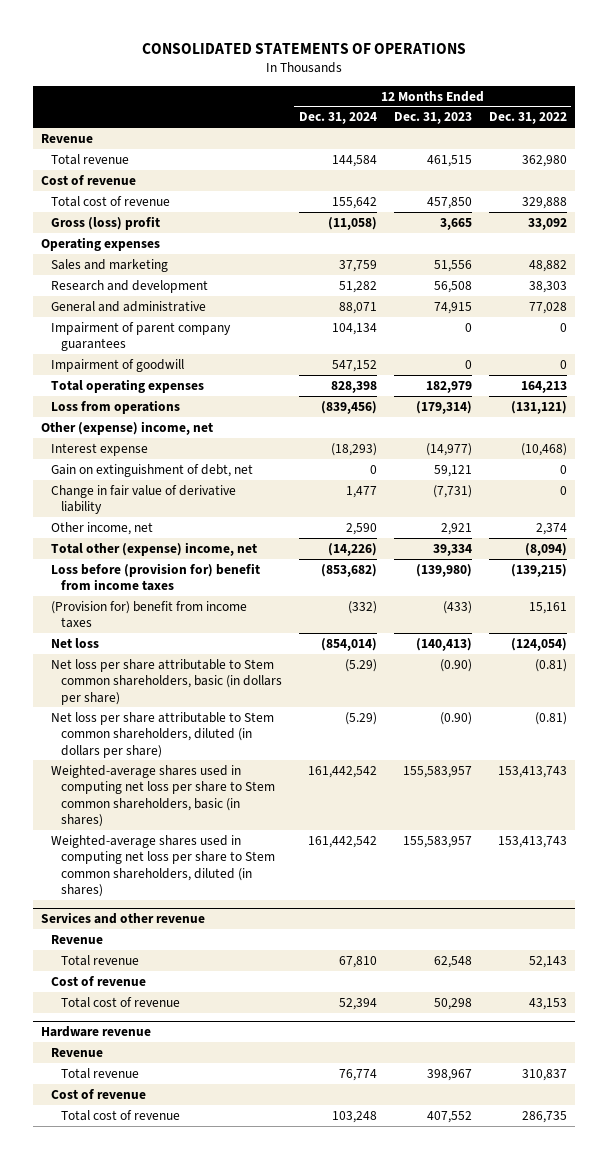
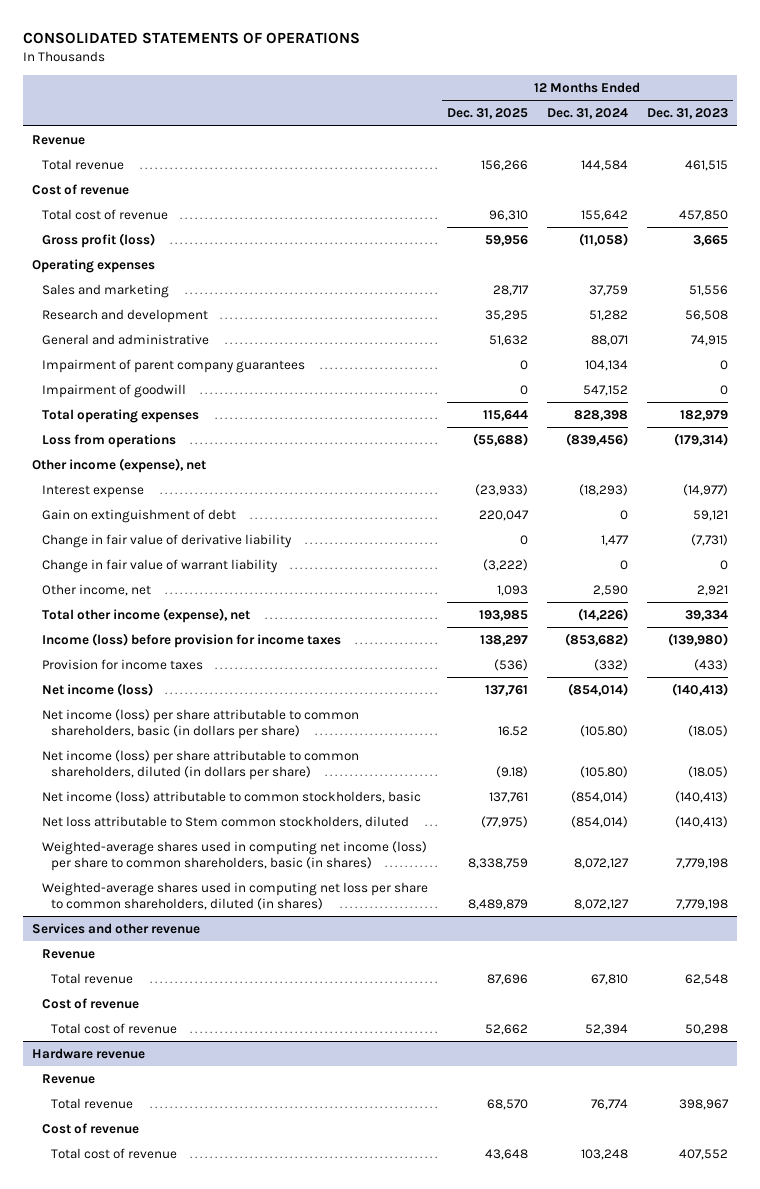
- | 12 Months Ended Dec. 31, 2024 | 12 Months Ended Dec. 31, 2023 | 12 Months Ended Dec. 31, 2022
+ | 12 Months Ended Dec. 31, 2025 | 12 Months Ended Dec. 31, 2024 | 12 Months Ended Dec. 31, 2023
- Gross (loss) profit | (11,058) | 3,665 | 33,092
+ Gross profit (loss) | 59,956 | (11,058) | 3,665
- Other (expense) income, net
+ Other income (expense), net
- Gain on extinguishment of debt, net | 0 | 59,121 | 0
+ Gain on extinguishment of debt | 220,047 | 0 | 59,121
+ Change in fair value of warrant liability | (3,222) | 0 | 0
- Total other (expense) income, net | (14,226) | 39,334 | (8,094)
- Loss before (provision for) benefit from income taxes | (853,682) | (139,980) | (139,215)
- (Provision for) benefit from income taxes | (332) | (433) | 15,161
- Net loss | (854,014) | (140,413) | (124,054)
- Net loss per share attributable to Stem common shareholders, basic (in dollars per share) | (5.29) | (0.90) | (0.81)
- Net loss per share attributable to Stem common shareholders, diluted (in dollars per share) | (5.29) | (0.90) | (0.81)
- Weighted-average shares used in computing net loss per share to Stem common shareholders, basic (in shares) | 161,442,542 | 155,583,957 | 153,413,743
- Weighted-average shares used in computing net loss per share to Stem common shareholders, diluted (in shares) | 161,442,542 | 155,583,957 | 153,413,743
+ Total other income (expense), net | 193,985 | (14,226) | 39,334
+ Income (loss) before provision for income taxes | 138,297 | (853,682) | (139,980)
+ Provision for income taxes | (536) | (332) | (433)
+ Net income (loss) | 137,761 | (854,014) | (140,413)
+ Net income (loss) per share attributable to common shareholders, basic (in dollars per share) | 16.52 | (105.80) | (18.05)
+ Net income (loss) per share attributable to common shareholders, diluted (in dollars per share) | (9.18) | (105.80) | (18.05)
+ Net income (loss) attributable to common stockholders, basic | 137,761 | (854,014) | (140,413)
+ Net loss attributable to Stem common stockholders, diluted | (77,975) | (854,014) | (140,413)
+ Weighted-average shares used in computing net income (loss) per share to common shareholders, basic (in shares) | 8,338,759 | 8,072,127 | 7,779,198
+ Weighted-average shares used in computing net loss per share to common shareholders, diluted (in shares) | 8,489,879 | 8,072,127 | 7,779,198

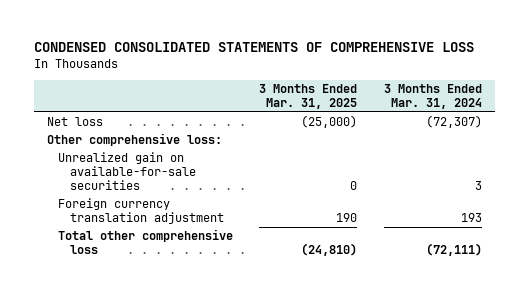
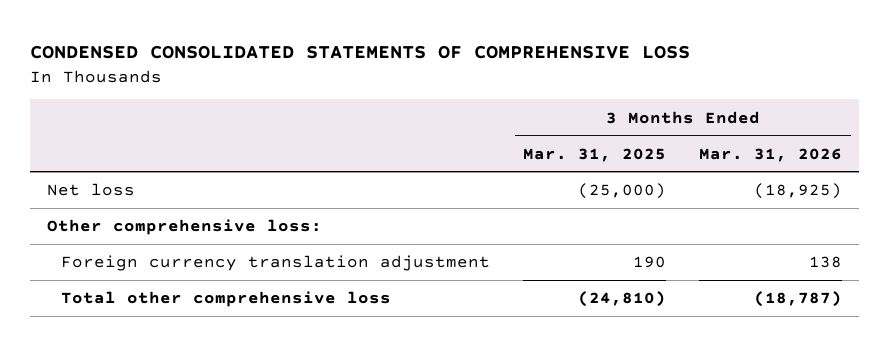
- | 3 Months Ended Mar. 31, 2025 | 3 Months Ended Mar. 31, 2024
+ | 3 Months Ended Mar. 31, 2025 | 3 Months Ended Mar. 31, 2026
- Unrealized gain on available-for-sale securities | 0 | 3

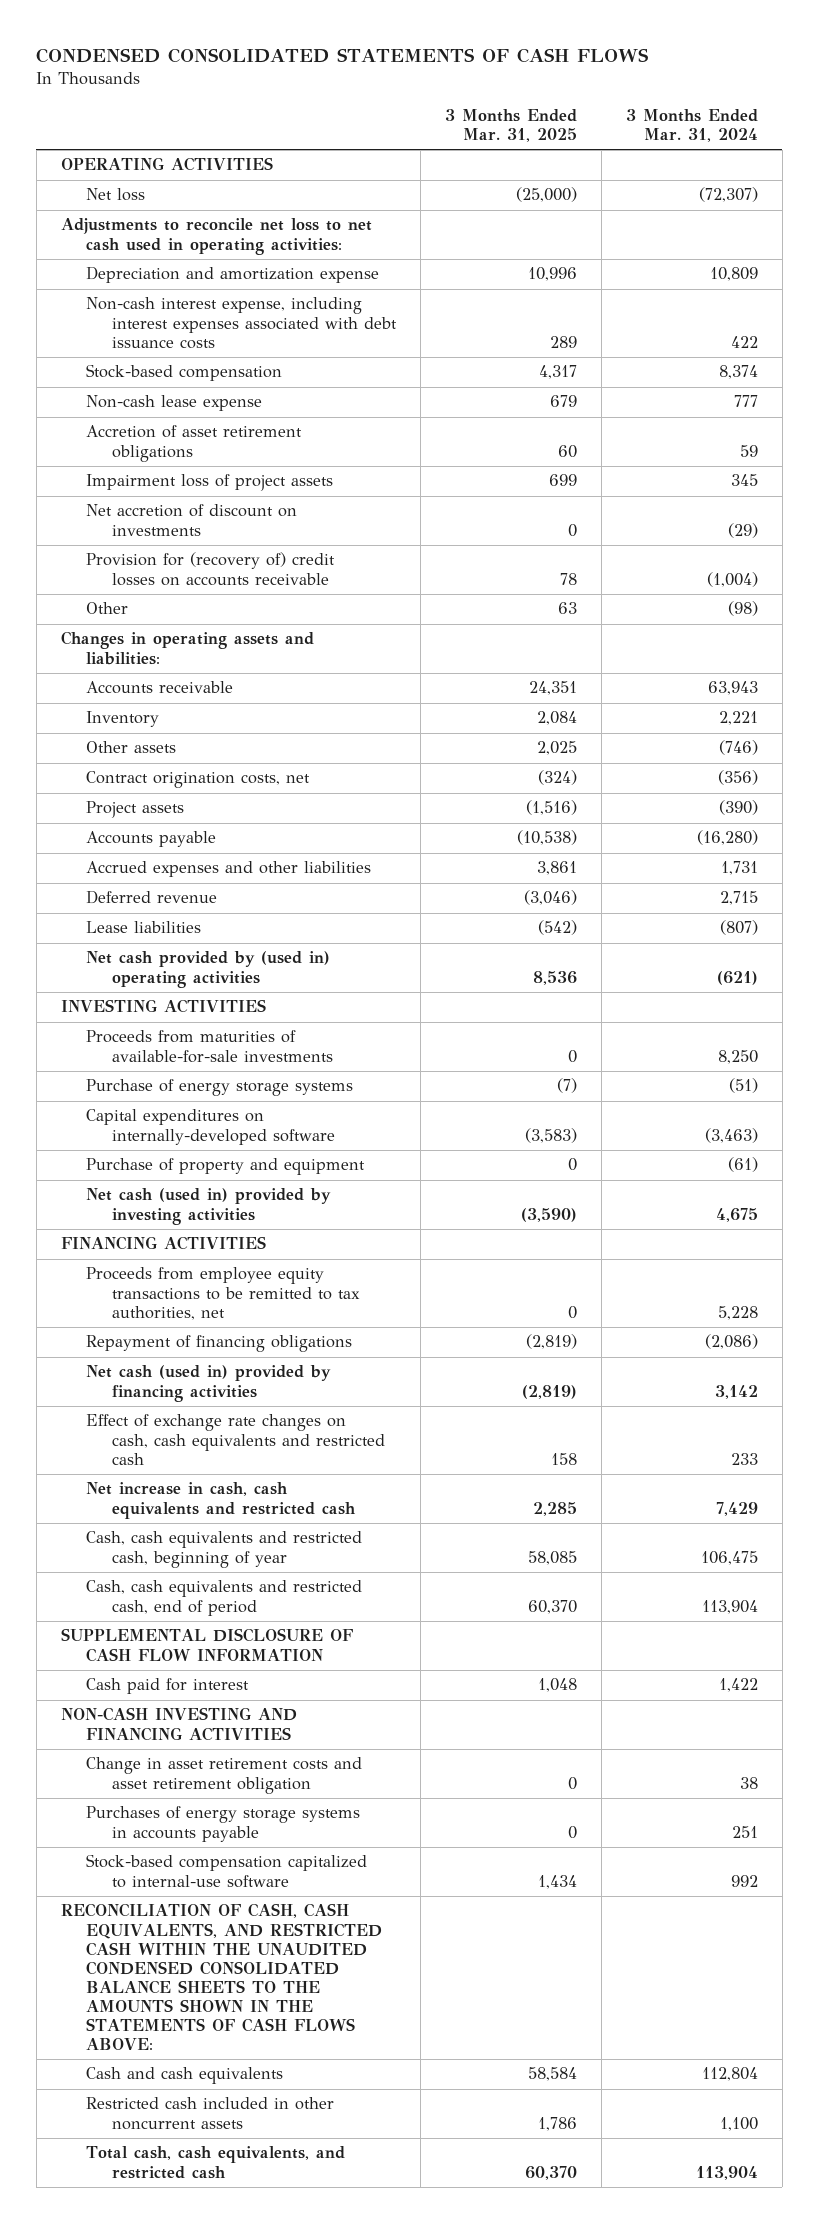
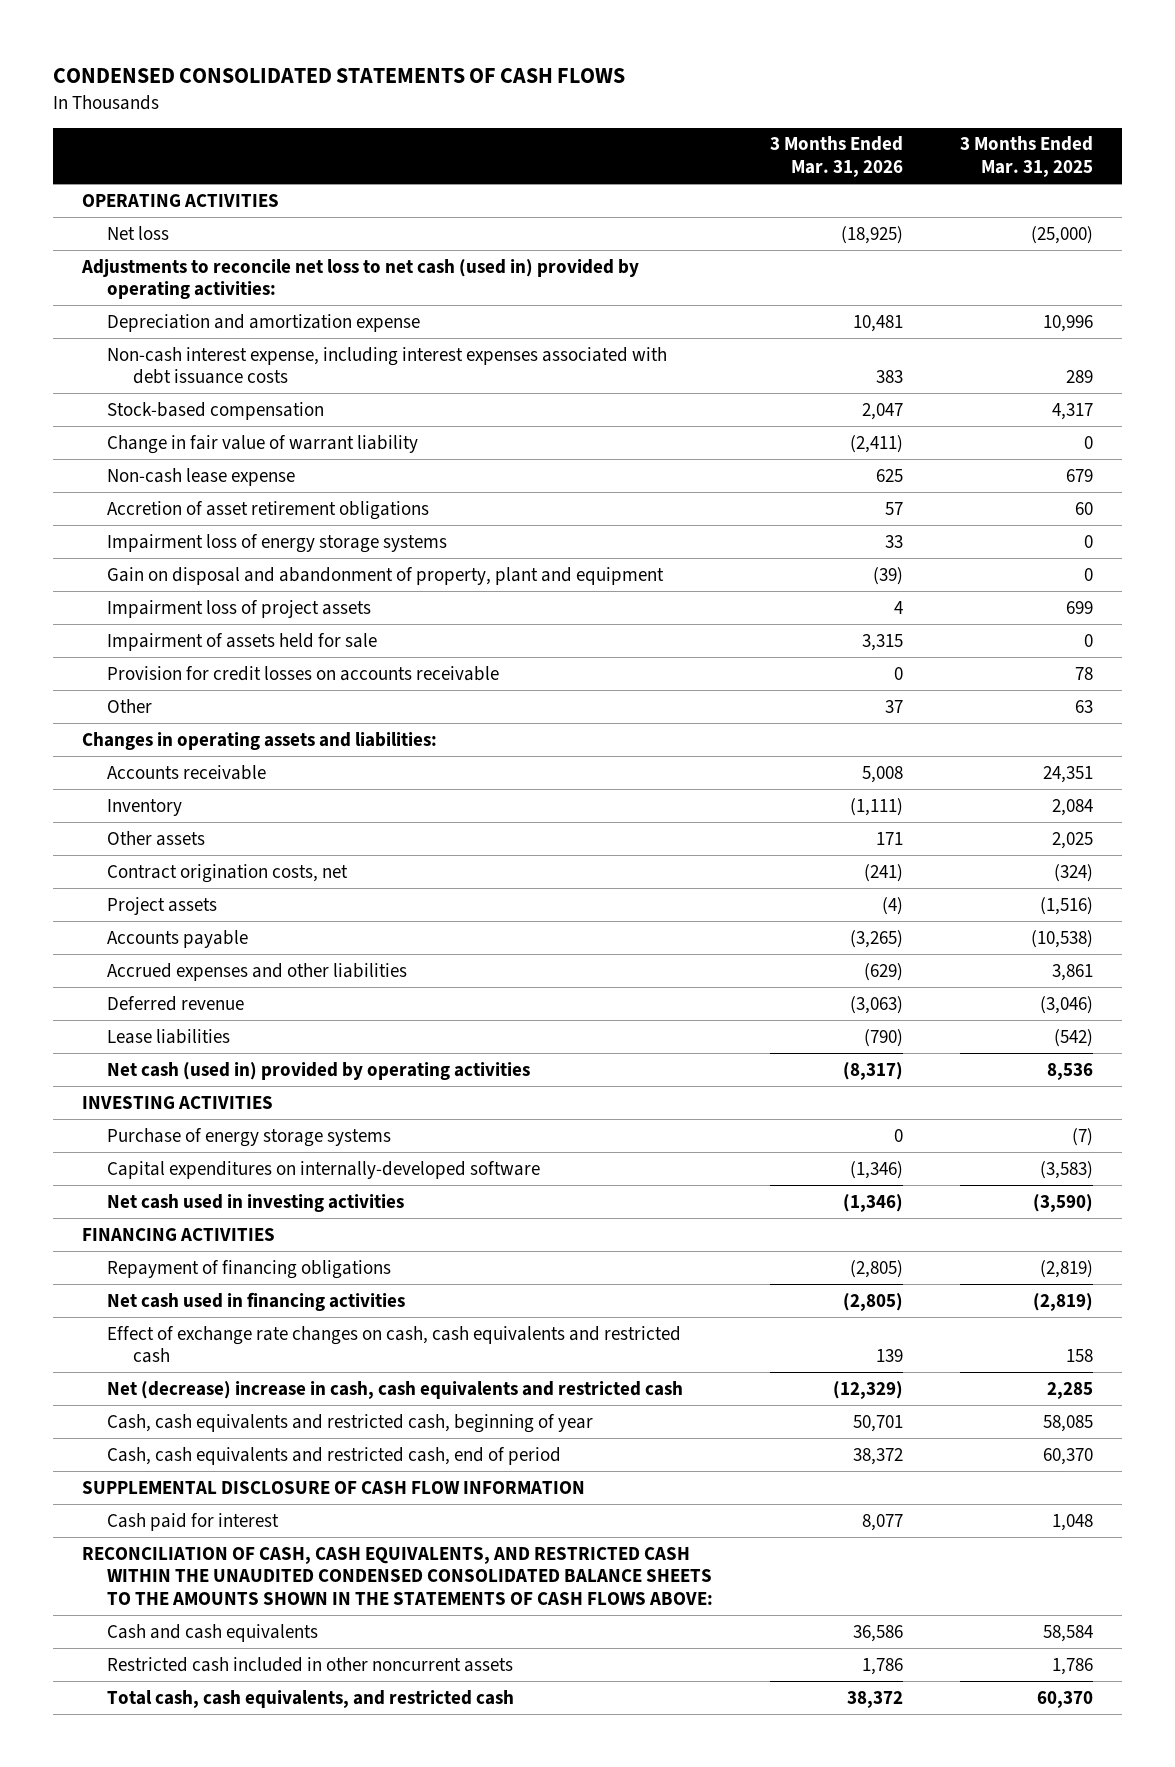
- | 3 Months Ended Mar. 31, 2025 | 3 Months Ended Mar. 31, 2024
+ | 3 Months Ended Mar. 31, 2026 | 3 Months Ended Mar. 31, 2025
- Adjustments to reconcile net loss to net cash used in operating activities:
+ Adjustments to reconcile net loss to net cash (used in) provided by operating activities:
+ Change in fair value of warrant liability | (2,411) | 0
+ Impairment loss of energy storage systems | 33 | 0
+ Gain on disposal and abandonment of property, plant and equipment | (39) | 0
- Net accretion of discount on investments | 0 | (29)
- Provision for (recovery of) credit losses on accounts receivable | 78 | (1,004)
+ Impairment of assets held for sale | 3,315 | 0
+ Provision for credit losses on accounts receivable | 0 | 78
- Net cash provided by (used in) operating activities | 8,536 | (621)
+ Net cash (used in) provided by operating activities | (8,317) | 8,536
- Proceeds from maturities of available-for-sale investments | 0 | 8,250
- Purchase of property and equipment | 0 | (61)
- Net cash (used in) provided by investing activities | (3,590) | 4,675
+ Net cash used in investing activities | (1,346) | (3,590)
- Proceeds from employee equity transactions to be remitted to tax authorities, net | 0 | 5,228
- Net cash (used in) provided by financing activities | (2,819) | 3,142
+ Net cash used in financing activities | (2,805) | (2,819)
- Net increase in cash, cash equivalents and restricted cash | 2,285 | 7,429
+ Net (decrease) increase in cash, cash equivalents and restricted cash | (12,329) | 2,285
- NON-CASH INVESTING AND FINANCING ACTIVITIES
- Change in asset retirement costs and asset retirement obligation | 0 | 38
- Purchases of energy storage systems in accounts payable | 0 | 251
- Stock-based compensation capitalized to internal-use software | 1,434 | 992

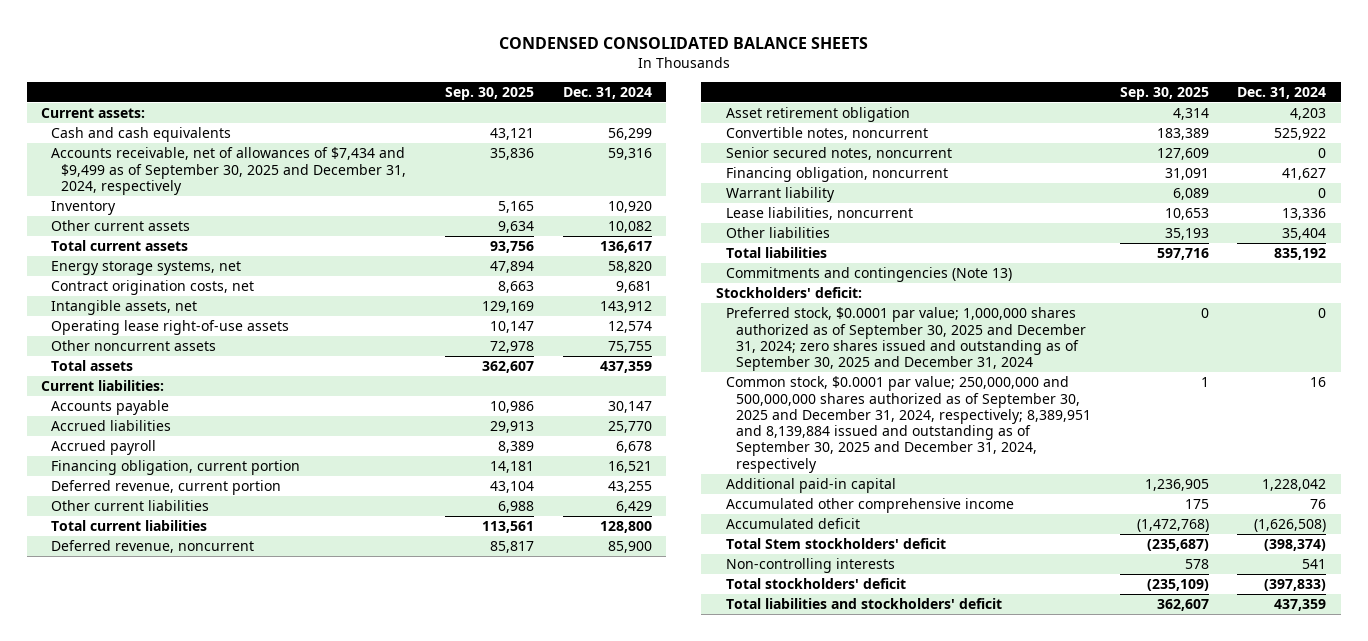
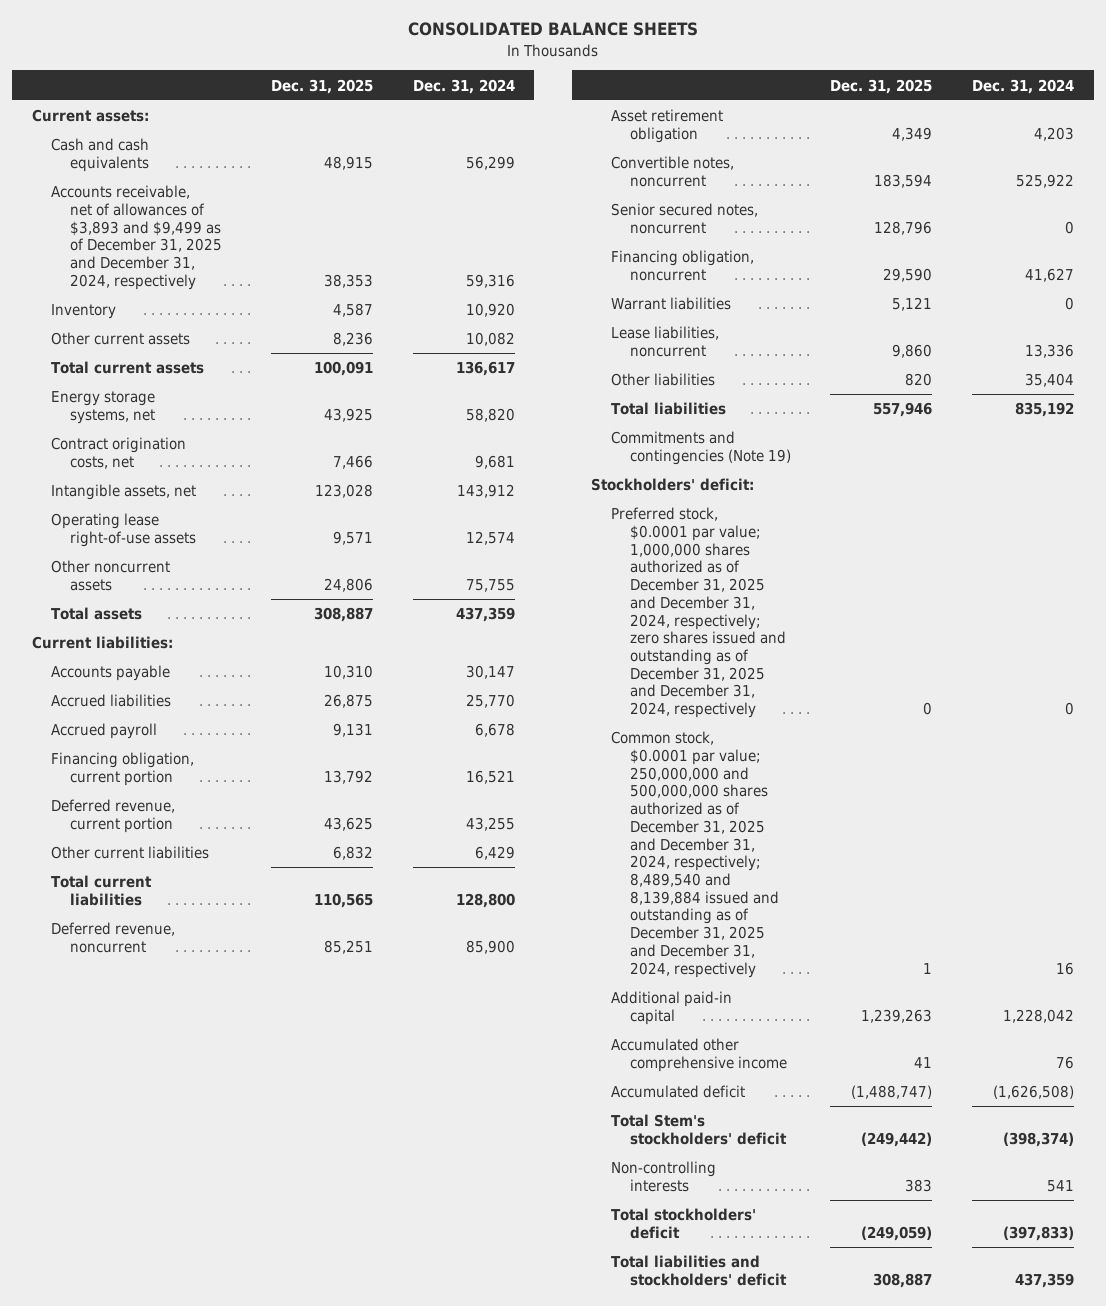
- CONDENSED CONSOLIDATED BALANCE SHEETS
+ CONSOLIDATED BALANCE SHEETS
- | Sep. 30, 2025 | Dec. 31, 2024
+ | Dec. 31, 2025 | Dec. 31, 2024
- Accounts receivable, net of allowances of $7,434 and $9,499 as of September 30, 2025 and December 31, 2024, respectively | 35,836 | 59,316
+ Accounts receivable, net of allowances of $3,893 and $9,499 as of December 31, 2025 and December 31, 2024, respectively | 38,353 | 59,316
- Warrant liability | 6,089 | 0
+ Warrant liabilities | 5,121 | 0
- Commitments and contingencies (Note 13)
+ Commitments and contingencies (Note 19)
- Preferred stock, $0.0001 par value; 1,000,000 shares authorized as of September 30, 2025 and December 31, 2024; zero shares issued and outstanding as of September 30, 2025 and December 31, 2024 | 0 | 0
- Common stock, $0.0001 par value; 250,000,000 and 500,000,000 shares authorized as of September 30, 2025 and December 31, 2024, respectively; 8,389,951 and 8,139,884 issued and outstanding as of September 30, 2025 and December 31, 2024, respectively | 1 | 16
+ Preferred stock, $0.0001 par value; 1,000,000 shares authorized as of December 31, 2025 and December 31, 2024, respectively; zero shares issued and outstanding as of December 31, 2025 and December 31, 2024, respectively | 0 | 0
+ Common stock, $0.0001 par value; 250,000,000 and 500,000,000 shares authorized as of December 31, 2025 and December 31, 2024, respectively; 8,489,540 and 8,139,884 issued and outstanding as of December 31, 2025 and December 31, 2024, respectively | 1 | 16
- Total Stem stockholders' deficit | (235,687) | (398,374)
+ Total Stem's stockholders' deficit | (249,442) | (398,374)

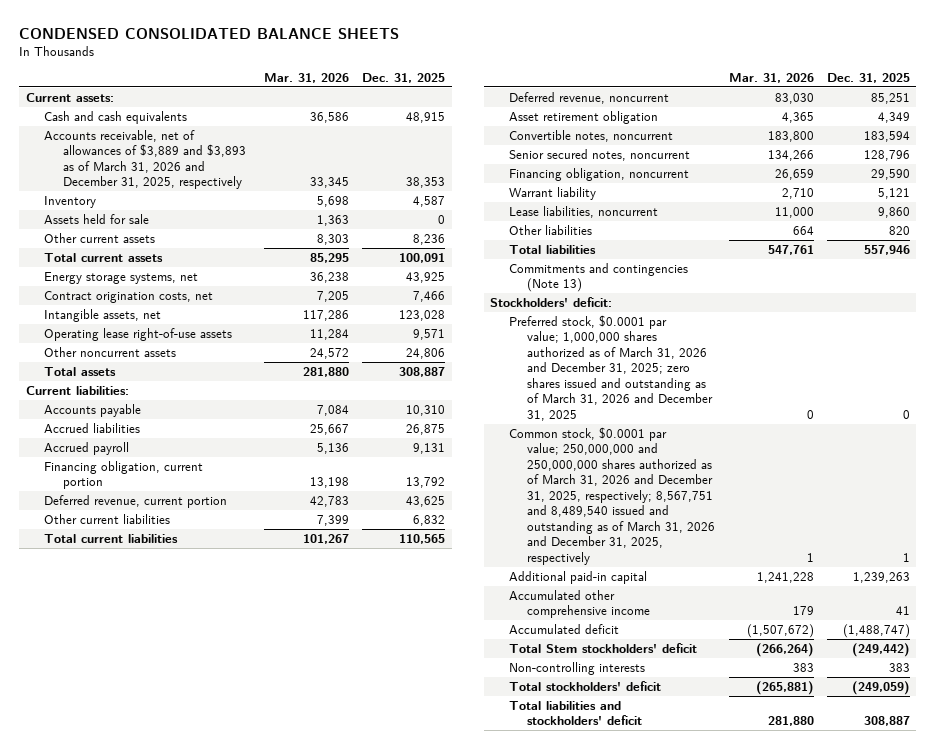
- CONSOLIDATED BALANCE SHEETS
+ CONDENSED CONSOLIDATED BALANCE SHEETS
- | Dec. 31, 2025 | Dec. 31, 2024
+ | Mar. 31, 2026 | Dec. 31, 2025
- Accounts receivable, net of allowances of $3,893 and $9,499 as of December 31, 2025 and December 31, 2024, respectively | 38,353 | 59,316
+ Accounts receivable, net of allowances of $3,889 and $3,893 as of March 31, 2026 and December 31, 2025, respectively | 33,345 | 38,353
+ Assets held for sale | 1,363 | 0
- Warrant liabilities | 5,121 | 0
+ Warrant liability | 2,710 | 5,121
- Commitments and contingencies (Note 19)
+ Commitments and contingencies (Note 13)
- Preferred stock, $0.0001 par value; 1,000,000 shares authorized as of December 31, 2025 and December 31, 2024, respectively; zero shares issued and outstanding as of December 31, 2025 and December 31, 2024, respectively | 0 | 0
- Common stock, $0.0001 par value; 250,000,000 and 500,000,000 shares authorized as of December 31, 2025 and December 31, 2024, respectively; 8,489,540 and 8,139,884 issued and outstanding as of December 31, 2025 and December 31, 2024, respectively | 1 | 16
+ Preferred stock, $0.0001 par value; 1,000,000 shares authorized as of March 31, 2026 and December 31, 2025; zero shares issued and outstanding as of March 31, 2026 and December 31, 2025 | 0 | 0
+ Common stock, $0.0001 par value; 250,000,000 and 250,000,000 shares authorized as of March 31, 2026 and December 31, 2025, respectively; 8,567,751 and 8,489,540 issued and outstanding as of March 31, 2026 and December 31, 2025, respectively | 1 | 1
- Total Stem's stockholders' deficit | (249,442) | (398,374)
+ Total Stem stockholders' deficit | (266,264) | (249,442)

